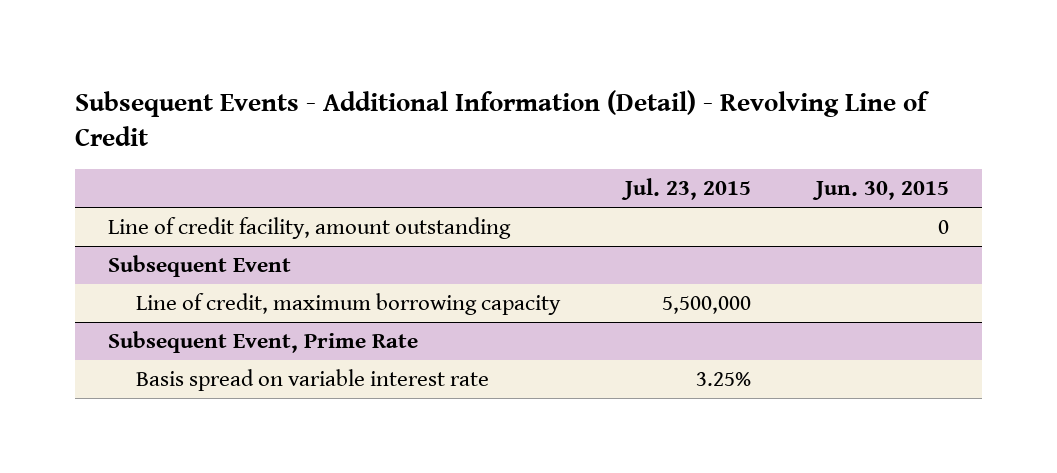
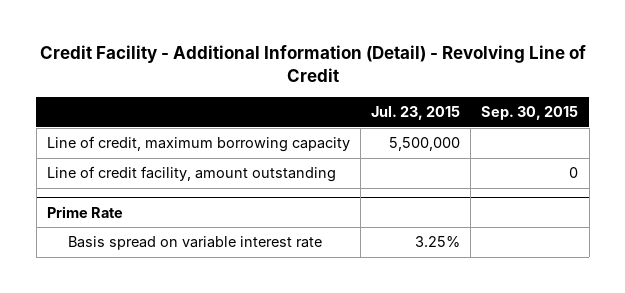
- Subsequent Events - Additional Information (Detail) - Revolving Line of Credit
+ Credit Facility - Additional Information (Detail) - Revolving Line of Credit
- | Jul. 23, 2015 | Jun. 30, 2015
+ | Jul. 23, 2015 | Sep. 30, 2015
- Subsequent Event
- Subsequent Event, Prime Rate
moved down: Line of credit facility, amount outstanding | | 0
+ Prime Rate

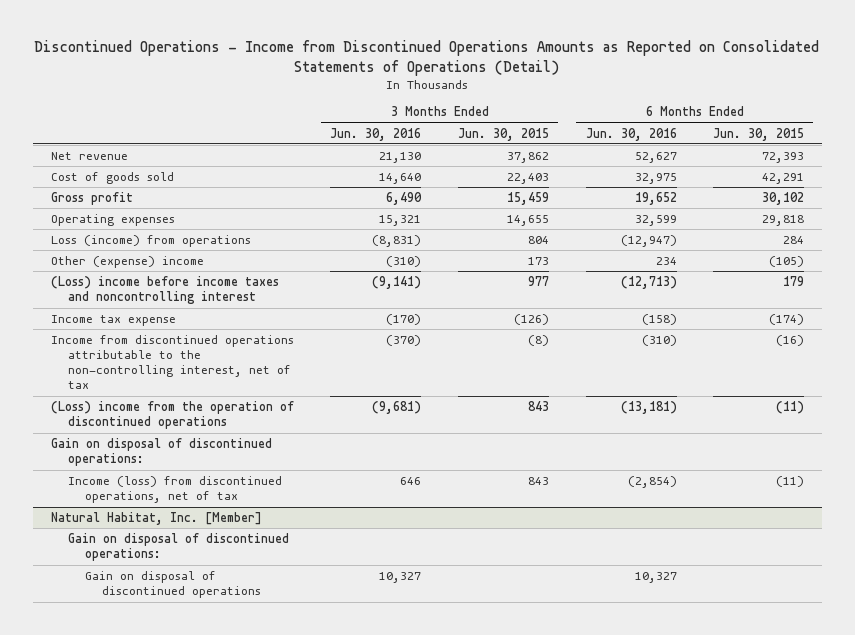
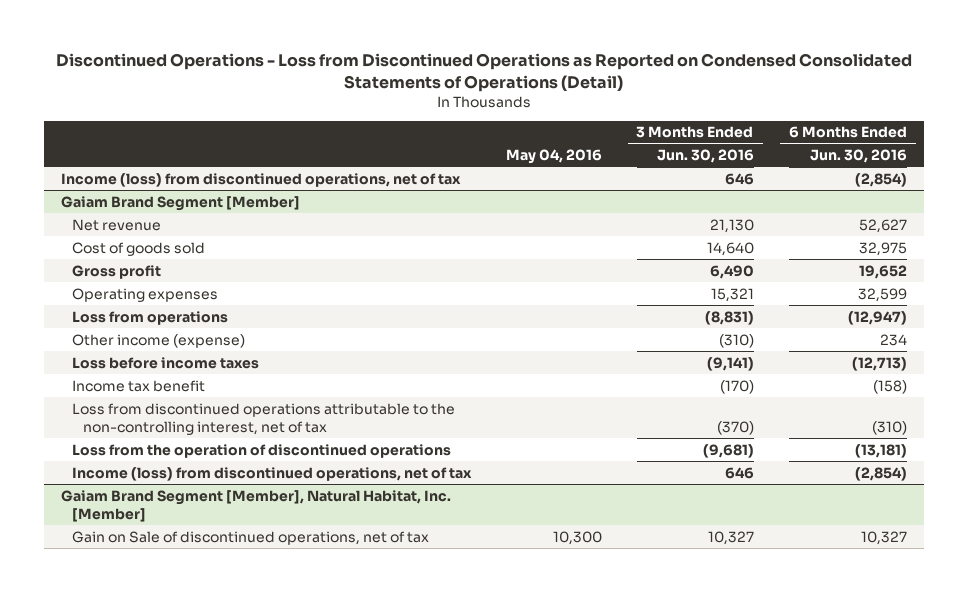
- Discontinued Operations - Income from Discontinued Operations Amounts as Reported on Consolidated Statements of Operations (Detail)
+ Discontinued Operations - Loss from Discontinued Operations as Reported on Condensed Consolidated Statements of Operations (Detail)
- | 3 Months Ended Jun. 30, 2016 | 3 Months Ended Jun. 30, 2015 | 6 Months Ended Jun. 30, 2016 | 6 Months Ended Jun. 30, 2015
+ | May 04, 2016 | 3 Months Ended Jun. 30, 2016 | 6 Months Ended Jun. 30, 2016
+ Income (loss) from discontinued operations, net of tax | | 646 | (2,854)
+ Gaiam Brand Segment [Member]
- Loss (income) from operations | (8,831) | 804 | (12,947) | 284
- Other (expense) income | (310) | 173 | 234 | (105)
- (Loss) income before income taxes and noncontrolling interest | (9,141) | 977 | (12,713) | 179
- Income tax expense | (170) | (126) | (158) | (174)
- Income from discontinued operations attributable to the non-controlling interest, net of tax | (370) | (8) | (310) | (16)
- (Loss) income from the operation of discontinued operations | (9,681) | 843 | (13,181) | (11)
- Gain on disposal of discontinued operations:
+ Loss from operations | | (8,831) | (12,947)
+ Other income (expense) | | (310) | 234
+ Loss before income taxes | | (9,141) | (12,713)
+ Income tax benefit | | (170) | (158)
+ Loss from discontinued operations attributable to the non-controlling interest, net of tax | | (370) | (310)
+ Loss from the operation of discontinued operations | | (9,681) | (13,181)
- Natural Habitat, Inc. [Member]
- Gain on disposal of discontinued operations:
- Gain on disposal of discontinued operations | 10,327 | | 10,327 |
+ Gaiam Brand Segment [Member], Natural Habitat, Inc. [Member]
+ Gain on Sale of discontinued operations, net of tax | 10,300 | 10,327 | 10,327

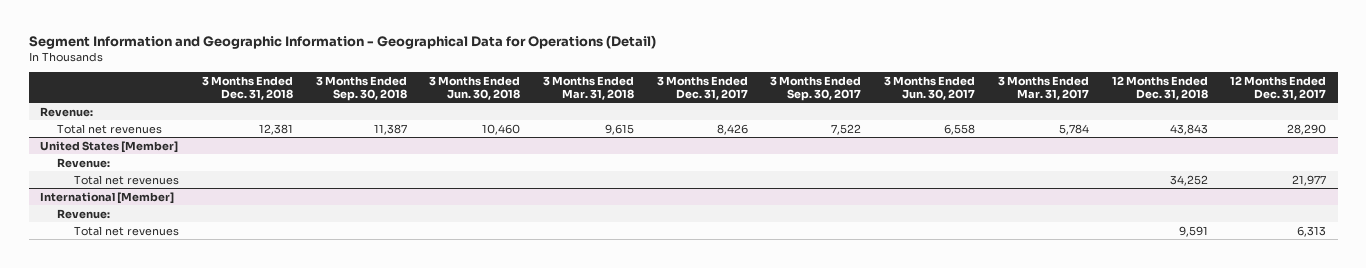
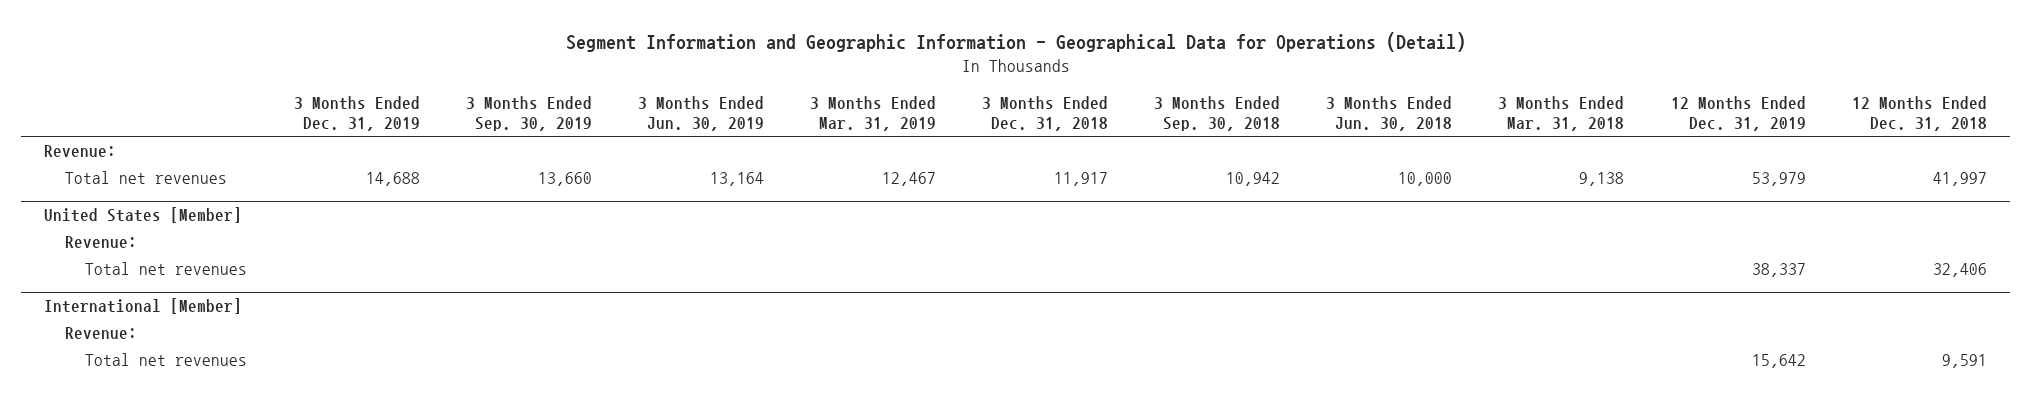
- | 3 Months Ended Dec. 31, 2018 | 3 Months Ended Sep. 30, 2018 | 3 Months Ended Jun. 30, 2018 | 3 Months Ended Mar. 31, 2018 | 3 Months Ended Dec. 31, 2017 | 3 Months Ended Sep. 30, 2017 | 3 Months Ended Jun. 30, 2017 | 3 Months Ended Mar. 31, 2017 | 12 Months Ended Dec. 31, 2018 | 12 Months Ended Dec. 31, 2017
+ | 3 Months Ended Dec. 31, 2019 | 3 Months Ended Sep. 30, 2019 | 3 Months Ended Jun. 30, 2019 | 3 Months Ended Mar. 31, 2019 | 3 Months Ended Dec. 31, 2018 | 3 Months Ended Sep. 30, 2018 | 3 Months Ended Jun. 30, 2018 | 3 Months Ended Mar. 31, 2018 | 12 Months Ended Dec. 31, 2019 | 12 Months Ended Dec. 31, 2018
- Total net revenues | 12,381 | 11,387 | 10,460 | 9,615 | 8,426 | 7,522 | 6,558 | 5,784 | 43,843 | 28,290
+ Total net revenues | 14,688 | 13,660 | 13,164 | 12,467 | 11,917 | 10,942 | 10,000 | 9,138 | 53,979 | 41,997
@ United States [Member]
- Total net revenues | | | | | | | | | 34,252 | 21,977
+ Total net revenues | | | | | | | | | 38,337 | 32,406

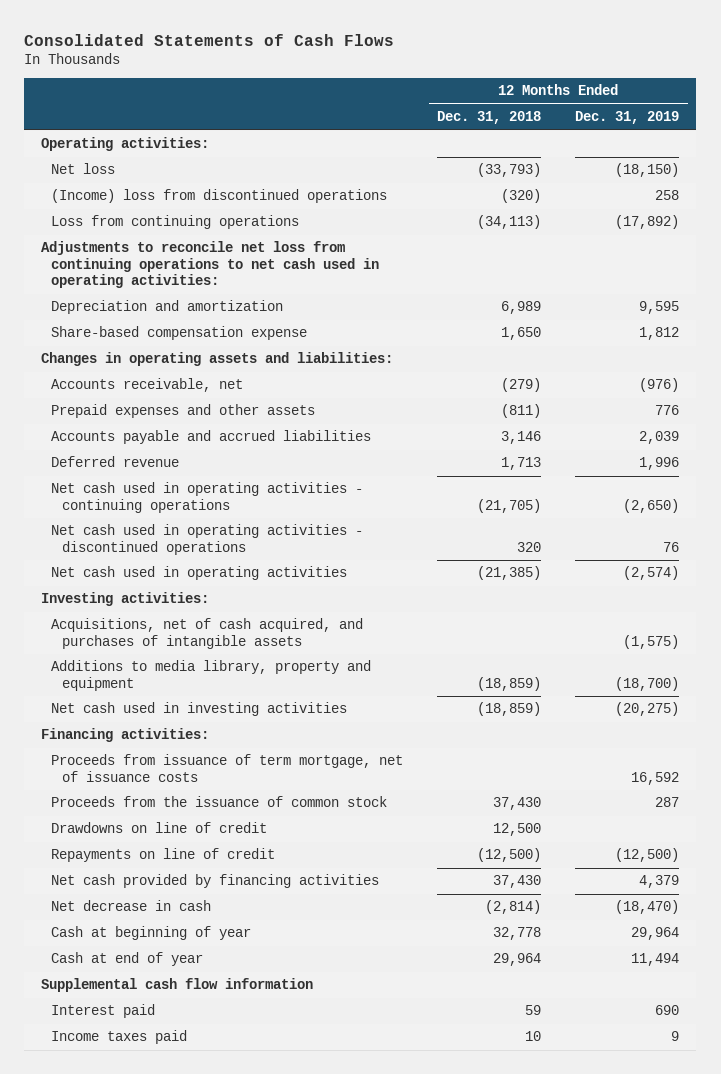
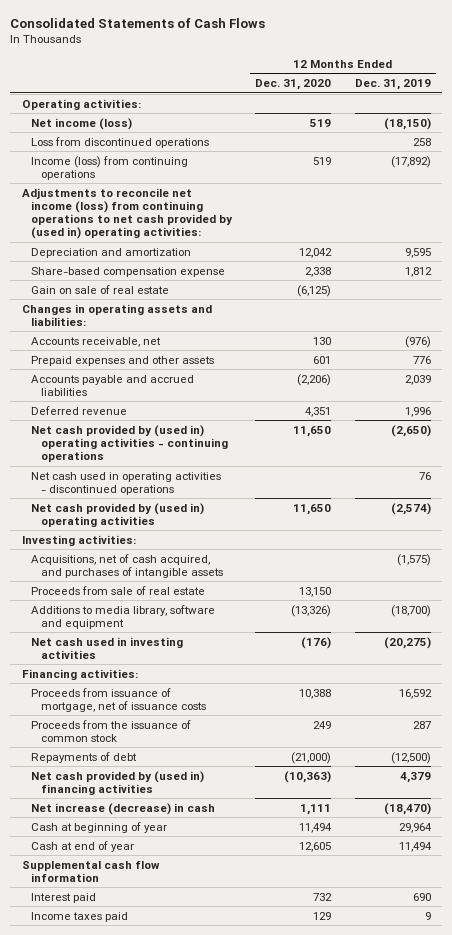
- | 12 Months Ended Dec. 31, 2018 | 12 Months Ended Dec. 31, 2019
+ | 12 Months Ended Dec. 31, 2020 | 12 Months Ended Dec. 31, 2019
- Net loss | (33,793) | (18,150)
- (Income) loss from discontinued operations | (320) | 258
- Loss from continuing operations | (34,113) | (17,892)
- Adjustments to reconcile net loss from continuing operations to net cash used in operating activities:
+ Net income (loss) | 519 | (18,150)
+ Loss from discontinued operations | | 258
+ Income (loss) from continuing operations | 519 | (17,892)
+ Adjustments to reconcile net income (loss) from continuing operations to net cash provided by (used in) operating activities:
+ Gain on sale of real estate | (6,125) |
- Net cash used in operating activities - continuing operations | (21,705) | (2,650)
+ Net cash provided by (used in) operating activities - continuing operations | 11,650 | (2,650)
- Net cash used in operating activities | (21,385) | (2,574)
+ Net cash provided by (used in) operating activities | 11,650 | (2,574)
- Additions to media library, property and equipment | (18,859) | (18,700)
+ Proceeds from sale of real estate | 13,150 |
+ Additions to media library, software and equipment | (13,326) | (18,700)
- Proceeds from issuance of term mortgage, net of issuance costs | | 16,592
+ Proceeds from issuance of mortgage, net of issuance costs | 10,388 | 16,592
- Drawdowns on line of credit | 12,500 |
- Repayments on line of credit | (12,500) | (12,500)
- Net cash provided by financing activities | 37,430 | 4,379
- Net decrease in cash | (2,814) | (18,470)
+ Repayments of debt | (21,000) | (12,500)
+ Net cash provided by (used in) financing activities | (10,363) | 4,379
+ Net increase (decrease) in cash | 1,111 | (18,470)

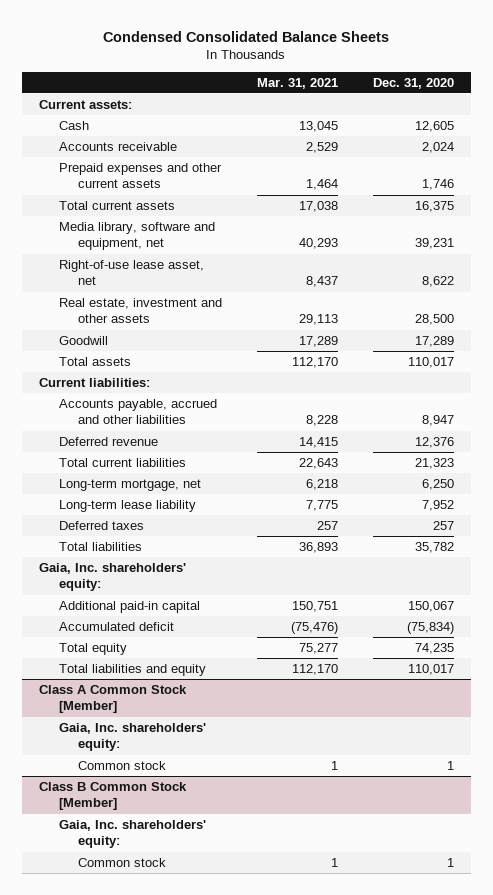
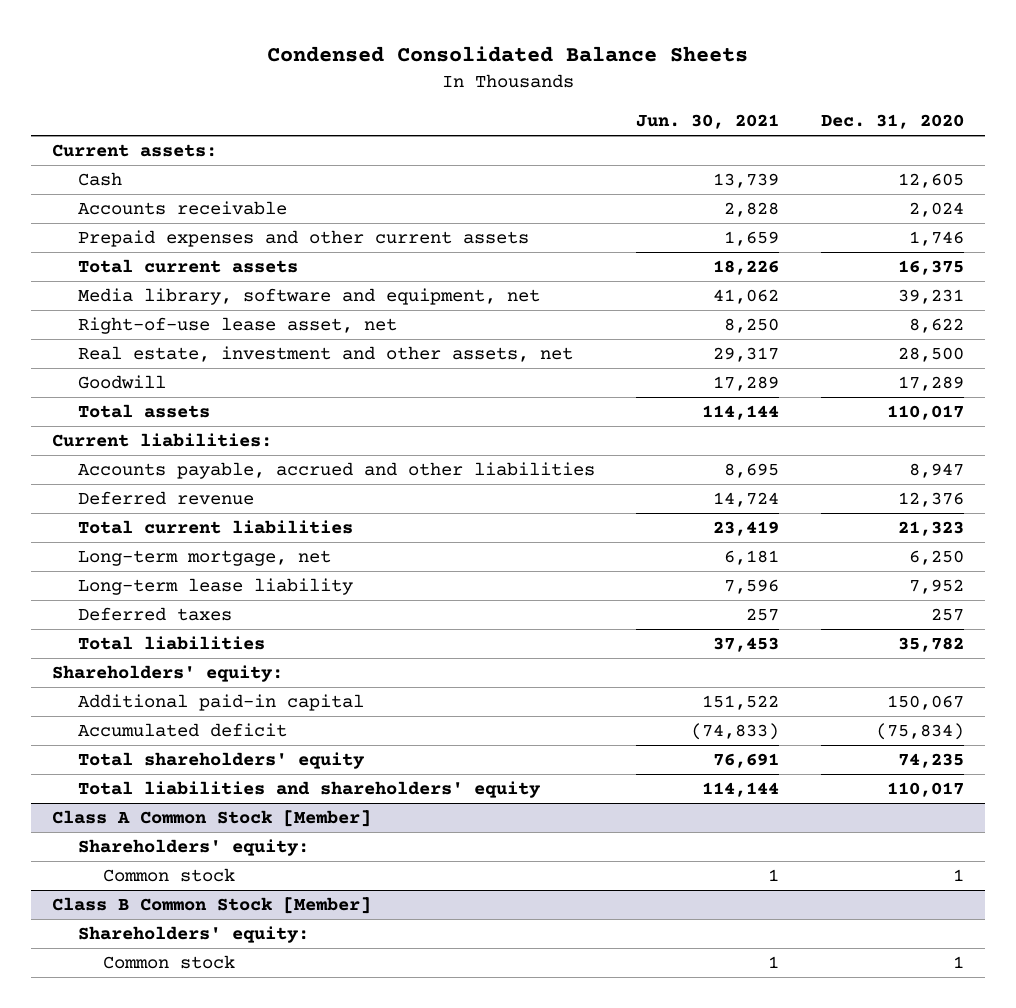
- | Mar. 31, 2021 | Dec. 31, 2020
+ | Jun. 30, 2021 | Dec. 31, 2020
- Real estate, investment and other assets | 29,113 | 28,500
+ Real estate, investment and other assets, net | 29,317 | 28,500
- Gaia, Inc. shareholders' equity:
+ Shareholders' equity:
- Total equity | 75,277 | 74,235
- Total liabilities and equity | 112,170 | 110,017
+ Total shareholders' equity | 76,691 | 74,235
+ Total liabilities and shareholders' equity | 114,144 | 110,017
@ Class A Common Stock [Member]
- Gaia, Inc. shareholders' equity:
+ Shareholders' equity:
@ Class B Common Stock [Member]
- Gaia, Inc. shareholders' equity:
+ Shareholders' equity:

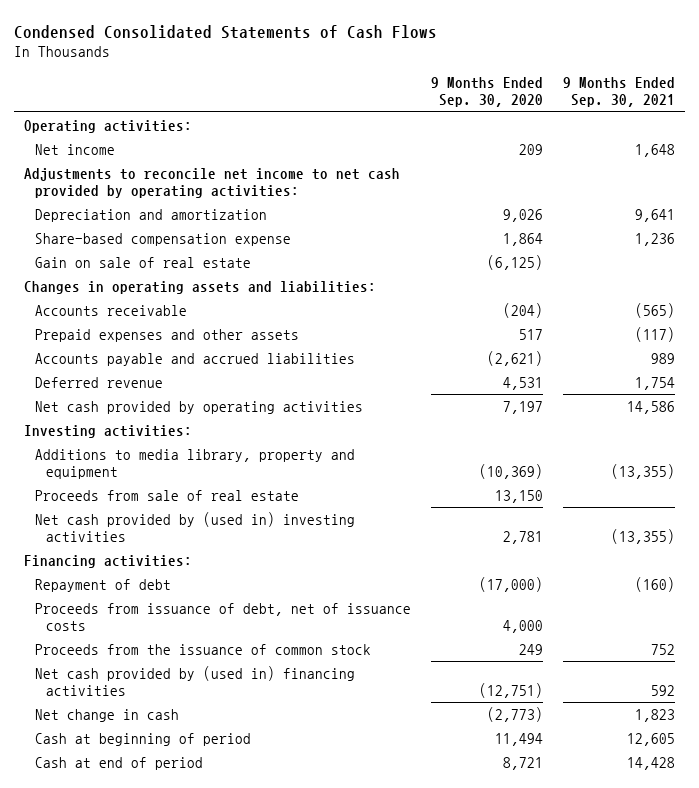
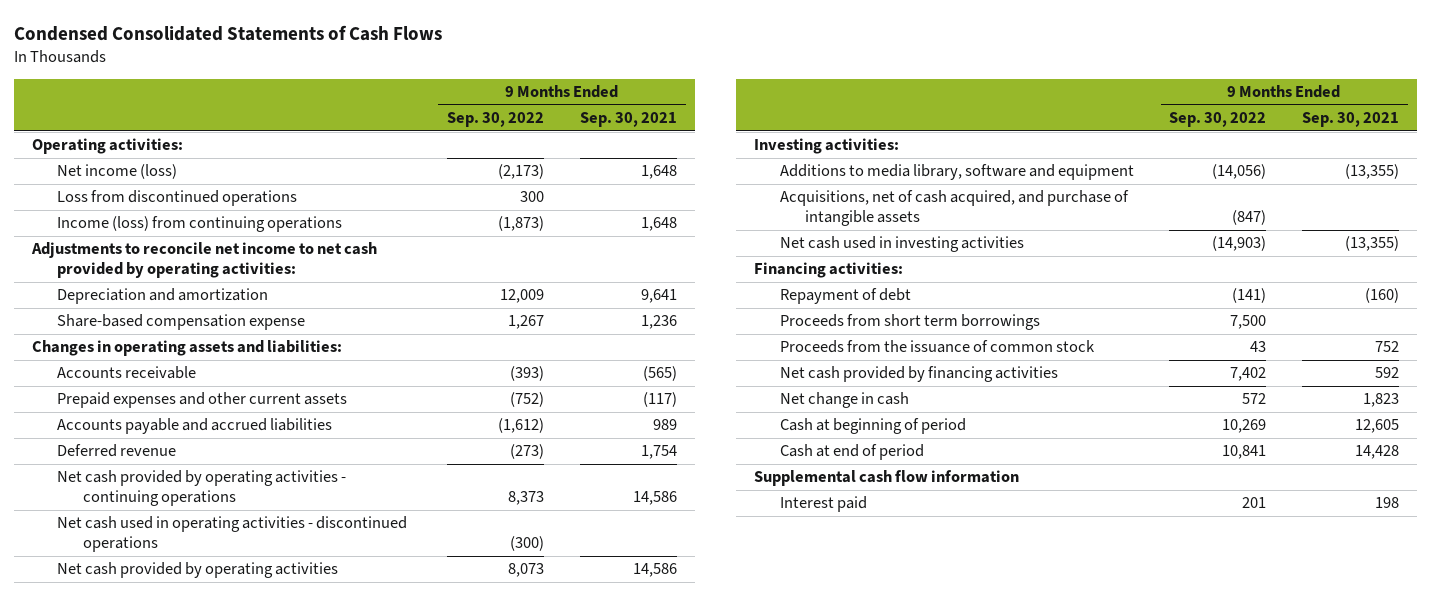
- | 9 Months Ended Sep. 30, 2020 | 9 Months Ended Sep. 30, 2021
+ | 9 Months Ended Sep. 30, 2022 | 9 Months Ended Sep. 30, 2021
- Net income | 209 | 1,648
+ Net income (loss) | (2,173) | 1,648
+ Loss from discontinued operations | 300 |
+ Income (loss) from continuing operations | (1,873) | 1,648
- Gain on sale of real estate | (6,125) |
- Prepaid expenses and other assets | 517 | (117)
+ Prepaid expenses and other current assets | (752) | (117)
+ Net cash provided by operating activities - continuing operations | 8,373 | 14,586
+ Net cash used in operating activities - discontinued operations | (300) |
- Additions to media library, property and equipment | (10,369) | (13,355)
- Proceeds from sale of real estate | 13,150 |
- Net cash provided by (used in) investing activities | 2,781 | (13,355)
+ Additions to media library, software and equipment | (14,056) | (13,355)
+ Acquisitions, net of cash acquired, and purchase of intangible assets | (847) |
+ Net cash used in investing activities | (14,903) | (13,355)
- Proceeds from issuance of debt, net of issuance costs | 4,000 |
+ Proceeds from short term borrowings | 7,500 |
- Net cash provided by (used in) financing activities | (12,751) | 592
+ Net cash provided by financing activities | 7,402 | 592
+ Supplemental cash flow information
+ Interest paid | 201 | 198

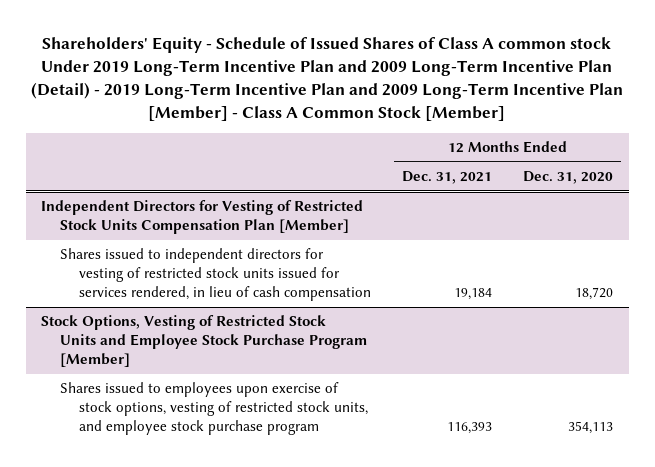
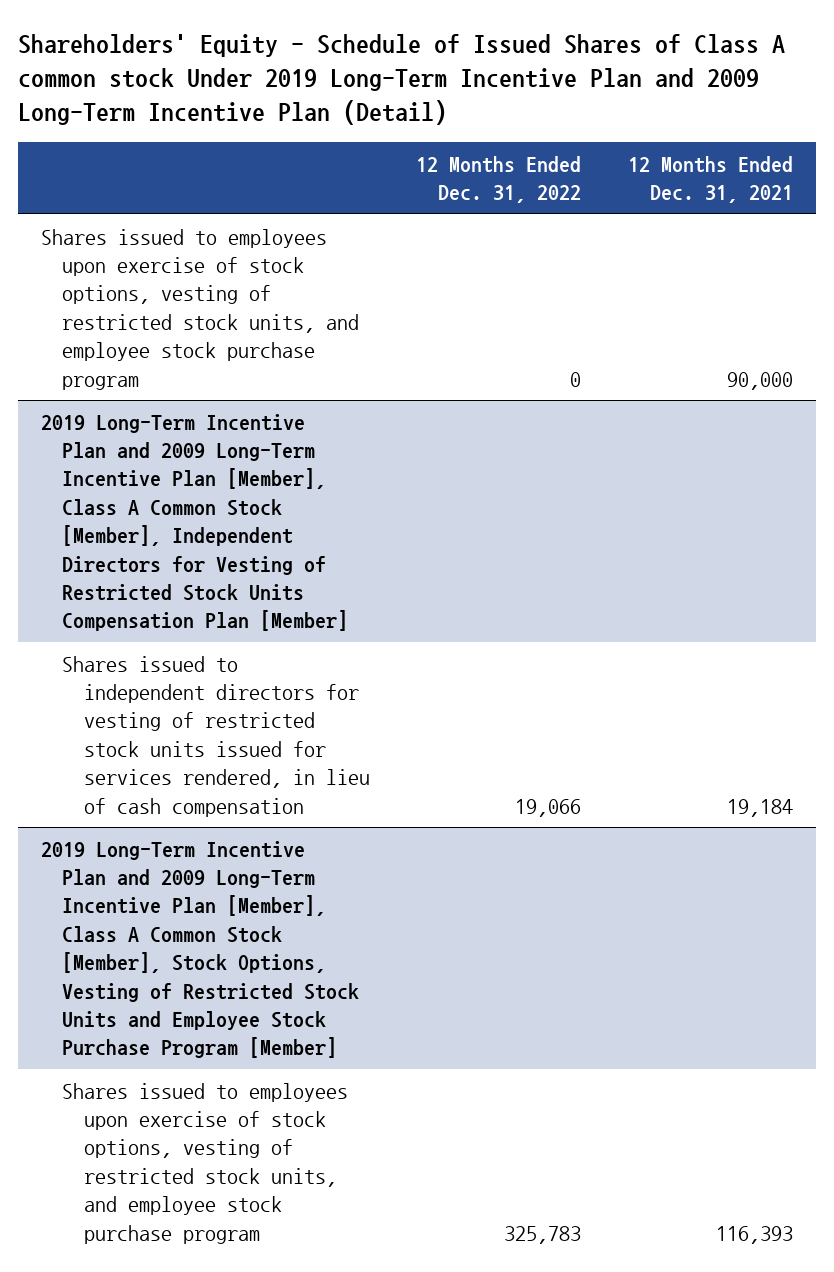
- Shareholders' Equity - Schedule of Issued Shares of Class A common stock Under 2019 Long-Term Incentive Plan and 2009 Long-Term Incentive Plan (Detail) - 2019 Long-Term Incentive Plan and 2009 Long-Term Incentive Plan [Member] - Class A Common Stock [Member]
+ Shareholders' Equity - Schedule of Issued Shares of Class A common stock Under 2019 Long-Term Incentive Plan and 2009 Long-Term Incentive Plan (Detail)
- | 12 Months Ended Dec. 31, 2021 | 12 Months Ended Dec. 31, 2020
+ | 12 Months Ended Dec. 31, 2022 | 12 Months Ended Dec. 31, 2021
- Independent Directors for Vesting of Restricted Stock Units Compensation Plan [Member]
+ Shares issued to employees upon exercise of stock options, vesting of restricted stock units, and employee stock purchase program | 0 | 90,000
+ 2019 Long-Term Incentive Plan and 2009 Long-Term Incentive Plan [Member], Class A Common Stock [Member], Independent Directors for Vesting of Restricted Stock Units Compensation Plan [Member]
- Stock Options, Vesting of Restricted Stock Units and Employee Stock Purchase Program [Member]
+ 2019 Long-Term Incentive Plan and 2009 Long-Term Incentive Plan [Member], Class A Common Stock [Member], Stock Options, Vesting of Restricted Stock Units and Employee Stock Purchase Program [Member]

